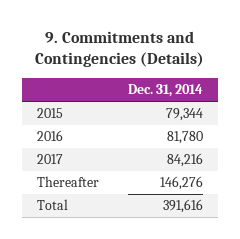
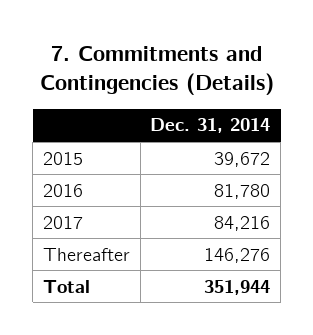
- 9. Commitments and Contingencies (Details)
+ 7. Commitments and Contingencies (Details)
- 2015 | 79,344
+ 2015 | 39,672
- Total | 391,616
+ Total | 351,944

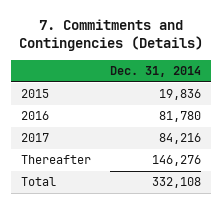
- 2015 | 39,672
+ 2015 | 19,836
- Total | 351,944
+ Total | 332,108

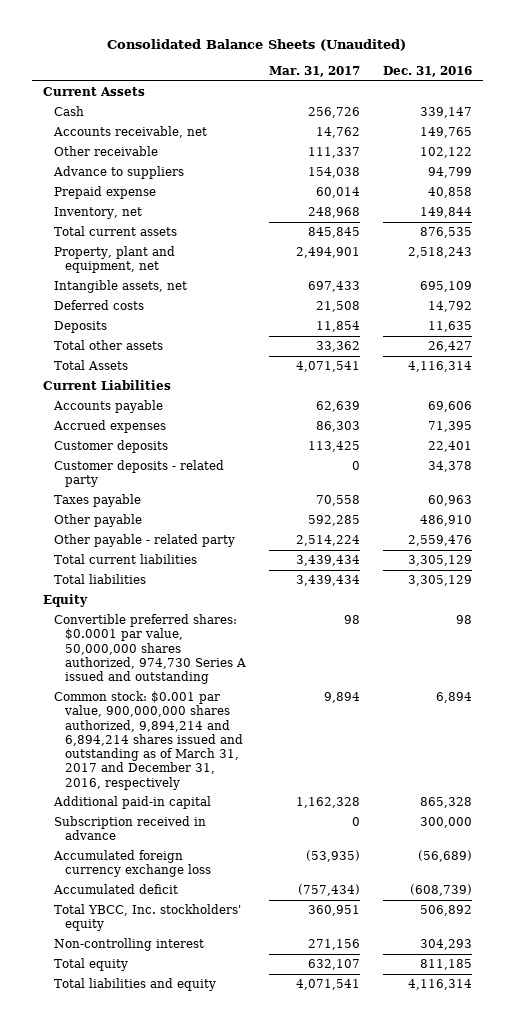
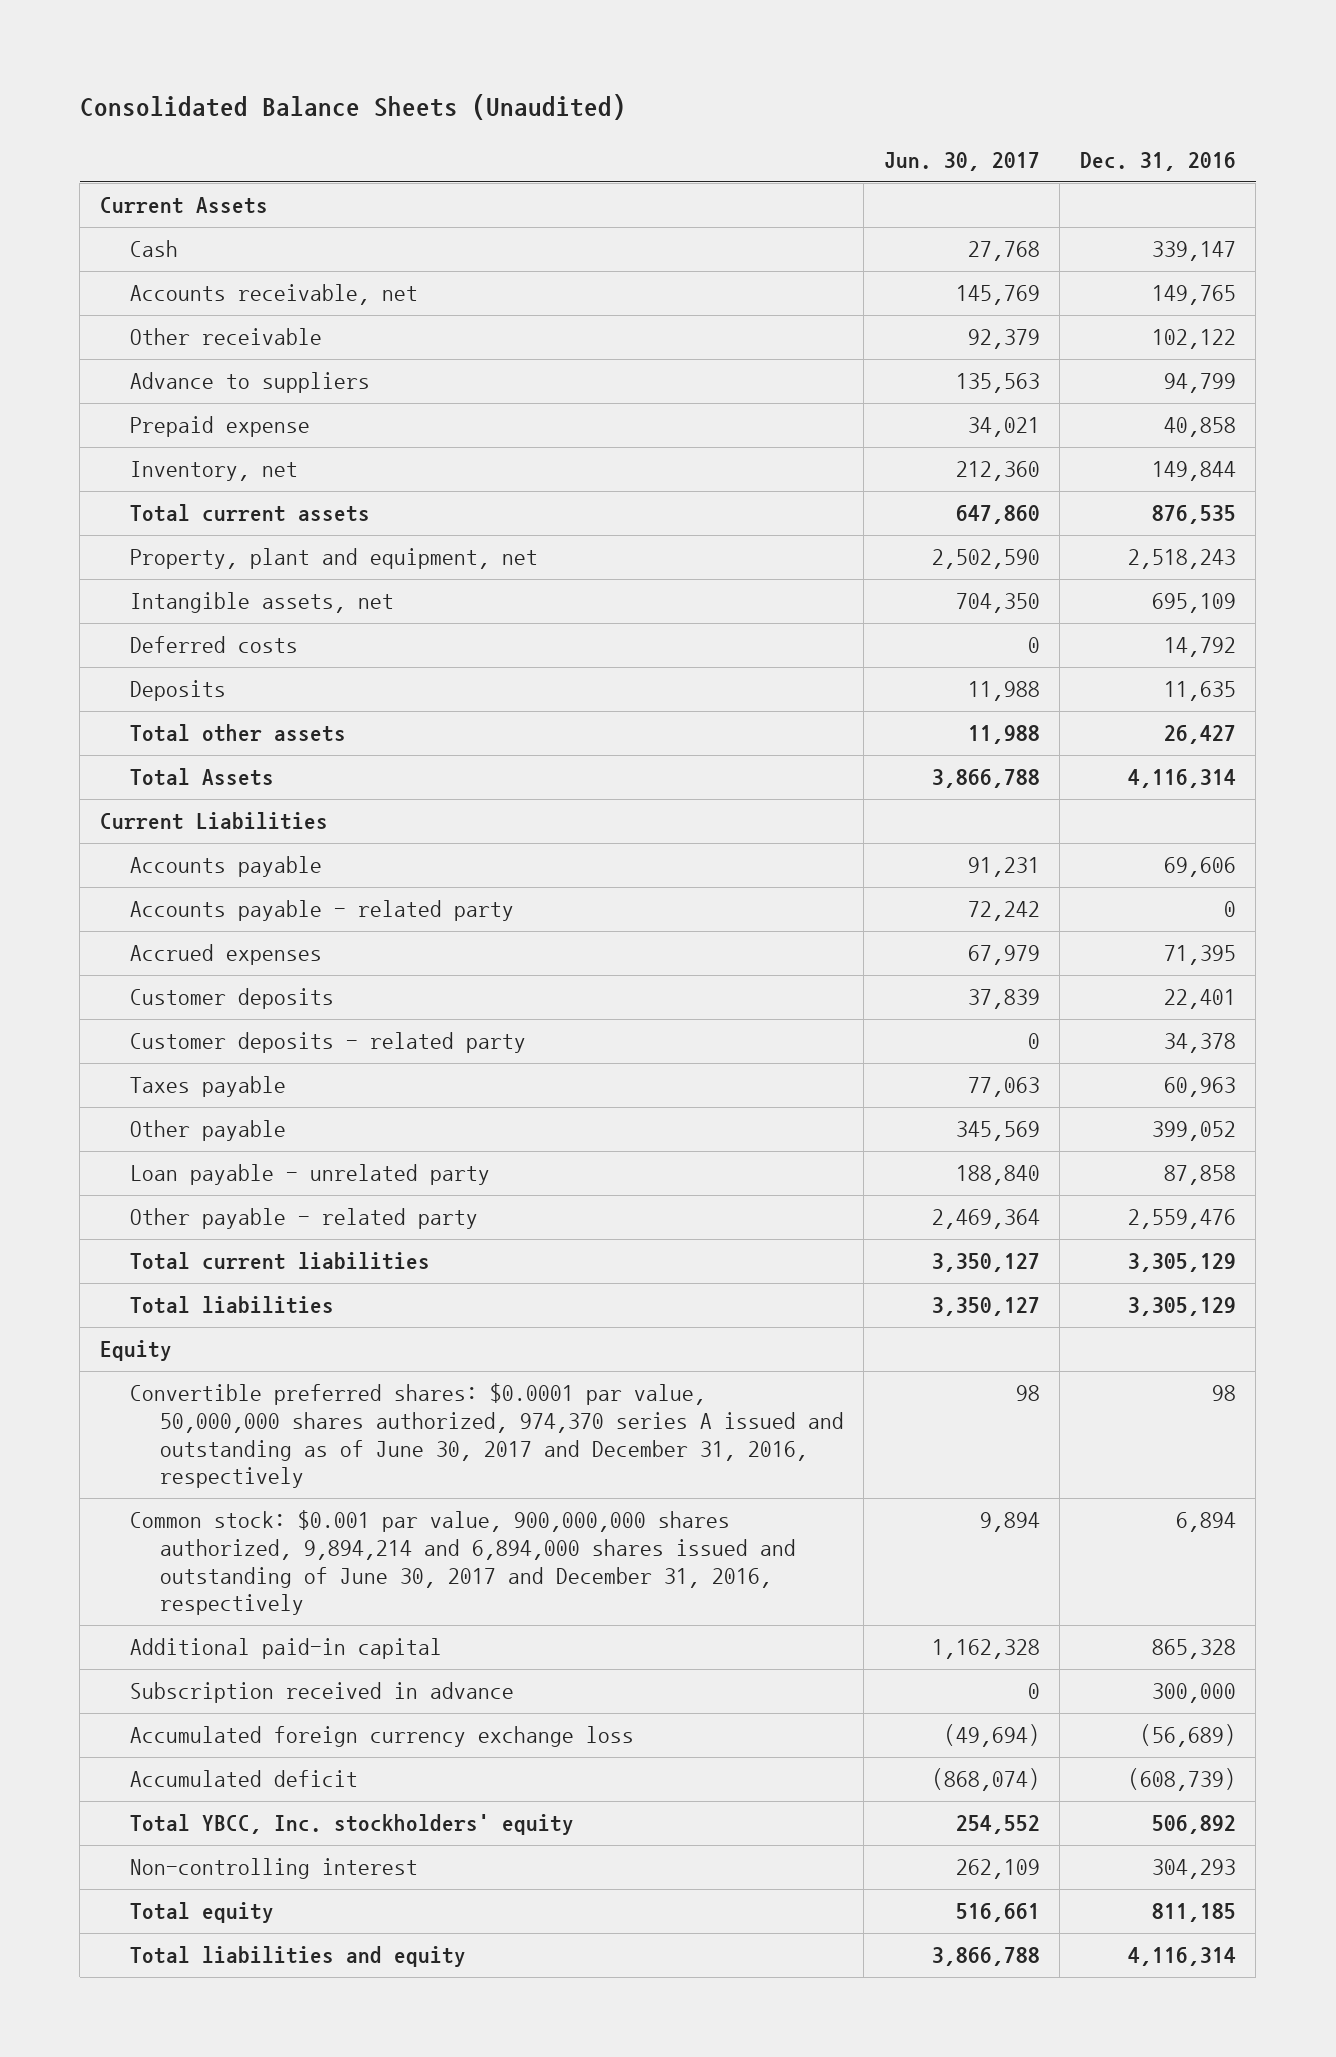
- | Mar. 31, 2017 | Dec. 31, 2016
+ | Jun. 30, 2017 | Dec. 31, 2016
+ Accounts payable - related party | 72,242 | 0
- Other payable | 592,285 | 486,910
+ Other payable | 345,569 | 399,052
+ Loan payable - unrelated party | 188,840 | 87,858
- Convertible preferred shares: $0.0001 par value, 50,000,000 shares authorized, 974,730 Series A issued and outstanding | 98 | 98
- Common stock: $0.001 par value, 900,000,000 shares authorized, 9,894,214 and 6,894,214 shares issued and outstanding as of March 31, 2017 and December 31, 2016, respectively | 9,894 | 6,894
+ Convertible preferred shares: $0.0001 par value, 50,000,000 shares authorized, 974,370 series A issued and outstanding as of June 30, 2017 and December 31, 2016, respectively | 98 | 98
+ Common stock: $0.001 par value, 900,000,000 shares authorized, 9,894,214 and 6,894,000 shares issued and outstanding of June 30, 2017 and December 31, 2016, respectively | 9,894 | 6,894

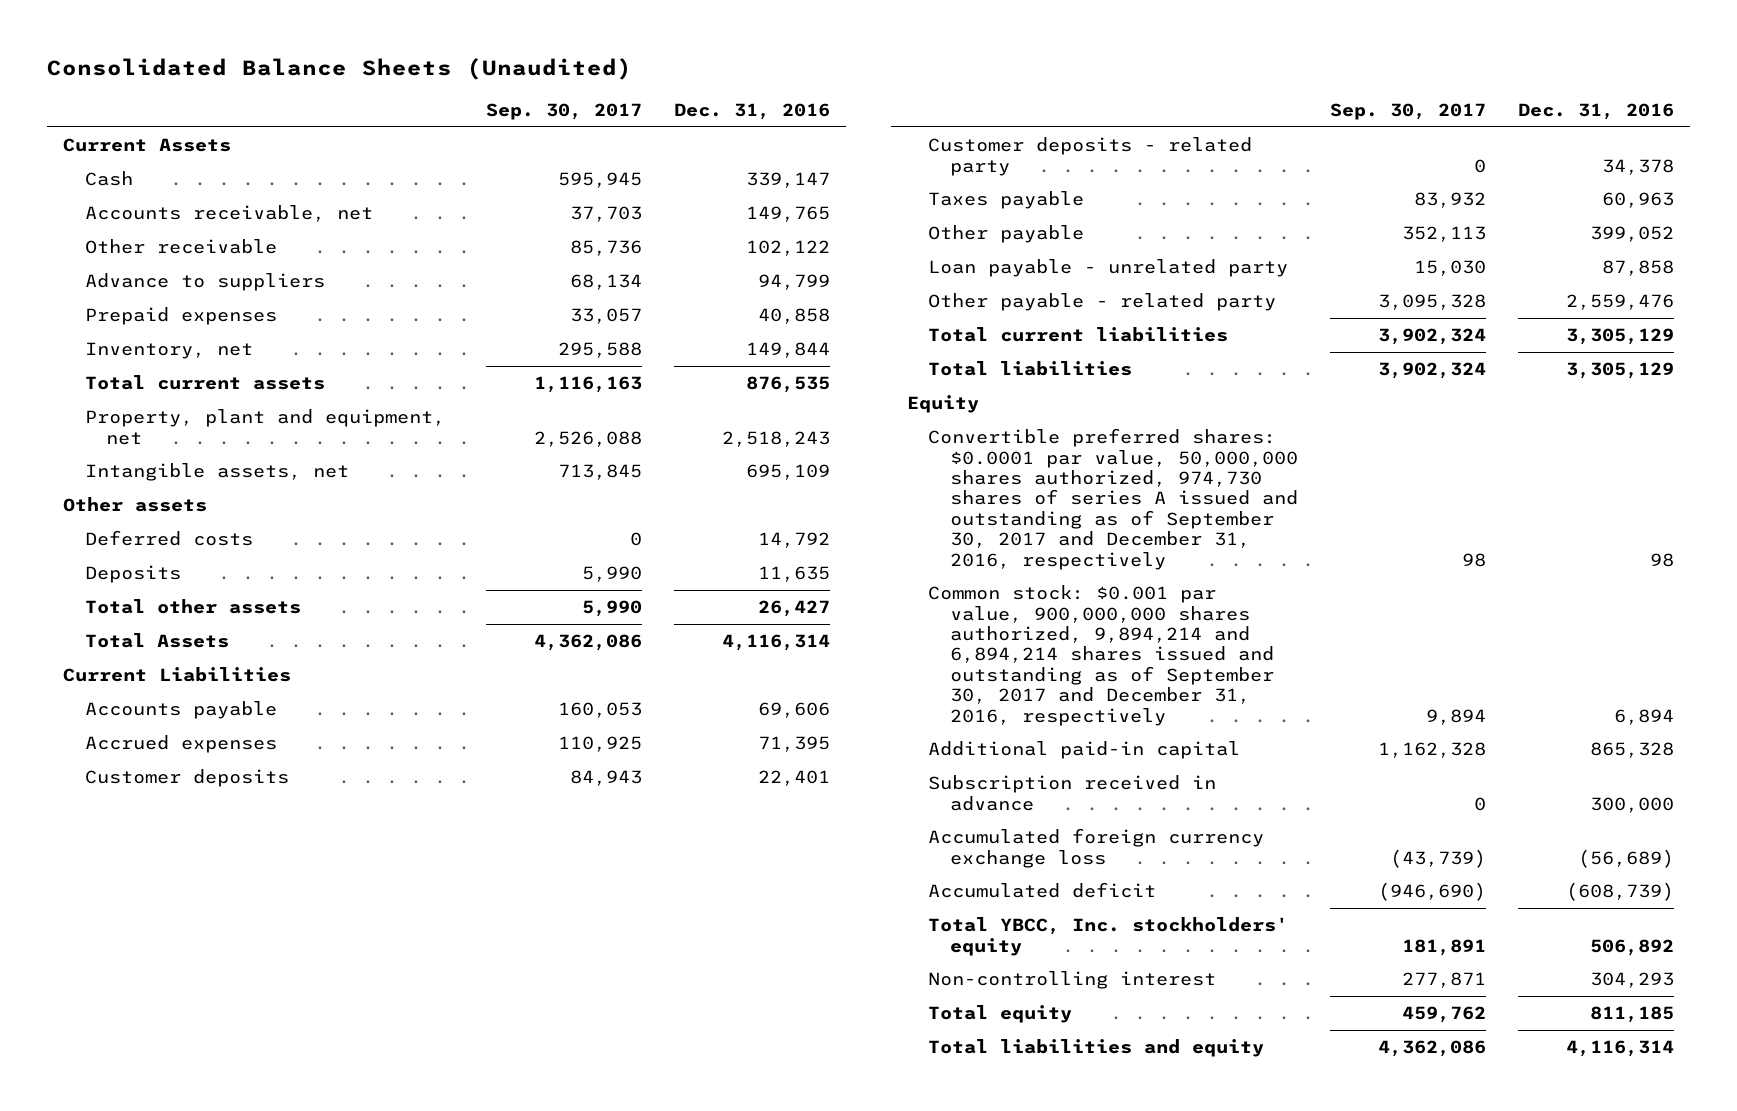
- | Jun. 30, 2017 | Dec. 31, 2016
+ | Sep. 30, 2017 | Dec. 31, 2016
- Prepaid expense | 34,021 | 40,858
+ Prepaid expenses | 33,057 | 40,858
+ Other assets
- Accounts payable - related party | 72,242 | 0
- Convertible preferred shares: $0.0001 par value, 50,000,000 shares authorized, 974,370 series A issued and outstanding as of June 30, 2017 and December 31, 2016, respectively | 98 | 98
- Common stock: $0.001 par value, 900,000,000 shares authorized, 9,894,214 and 6,894,000 shares issued and outstanding of June 30, 2017 and December 31, 2016, respectively | 9,894 | 6,894
+ Convertible preferred shares: $0.0001 par value, 50,000,000 shares authorized, 974,730 shares of series A issued and outstanding as of September 30, 2017 and December 31, 2016, respectively | 98 | 98
+ Common stock: $0.001 par value, 900,000,000 shares authorized, 9,894,214 and 6,894,214 shares issued and outstanding as of September 30, 2017 and December 31, 2016, respectively | 9,894 | 6,894

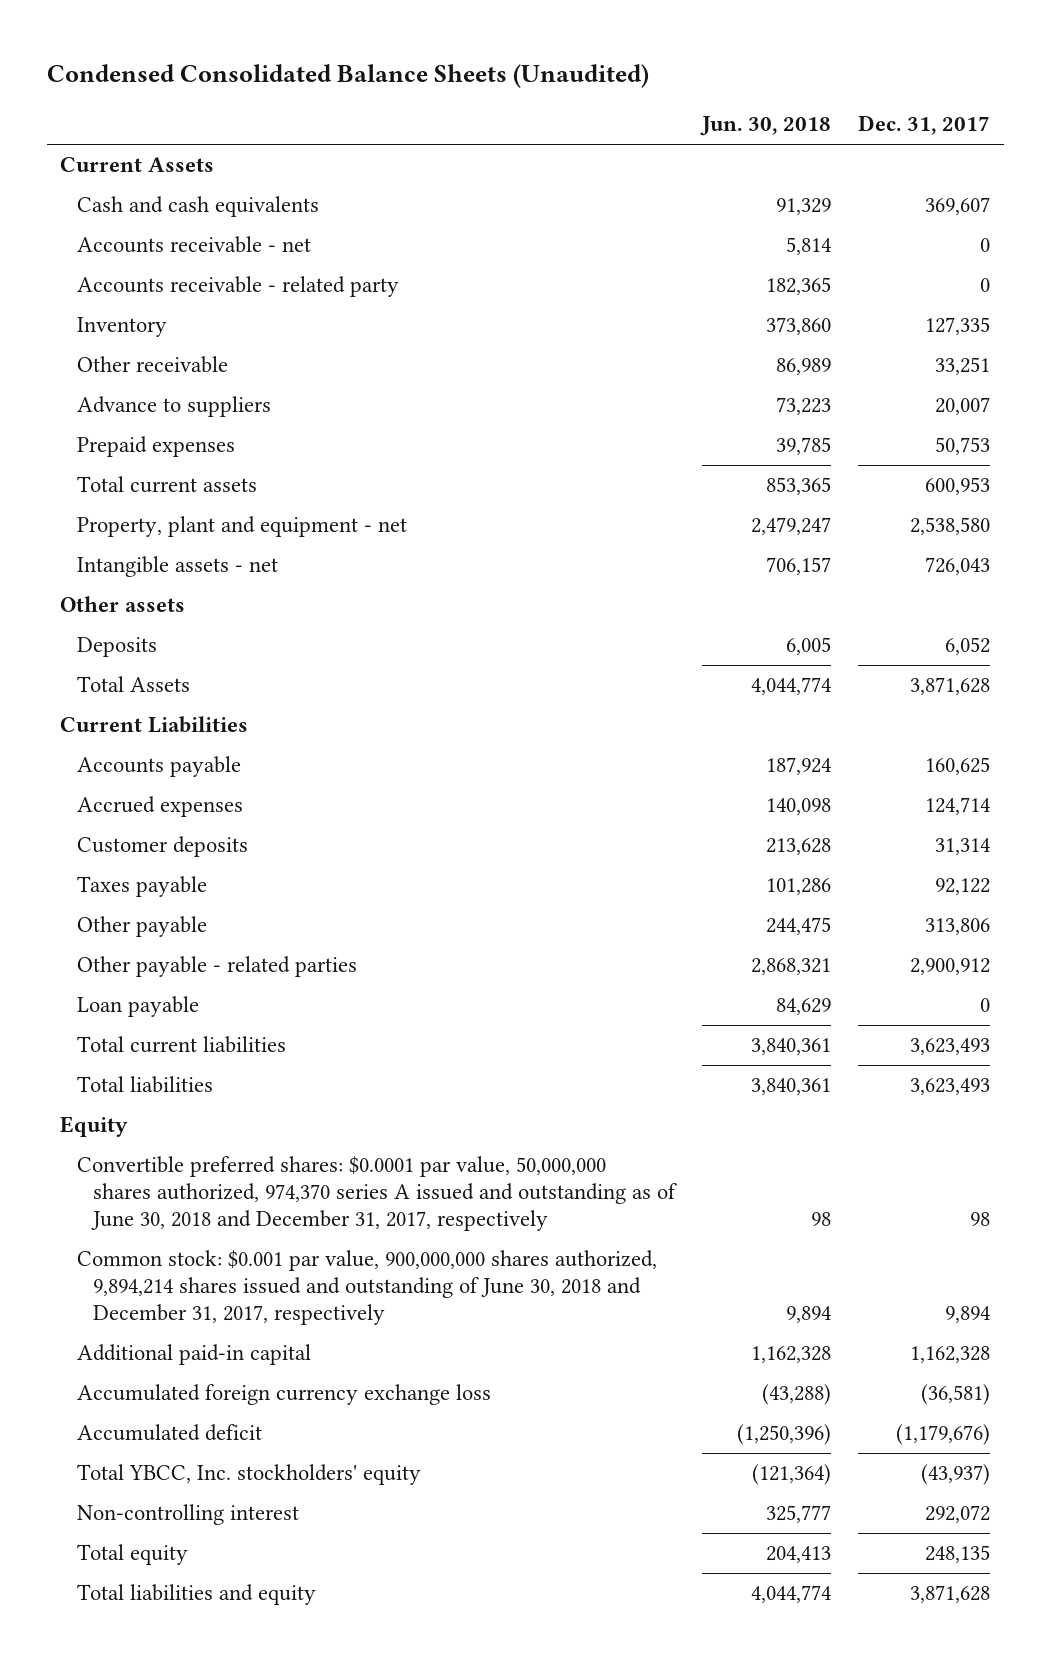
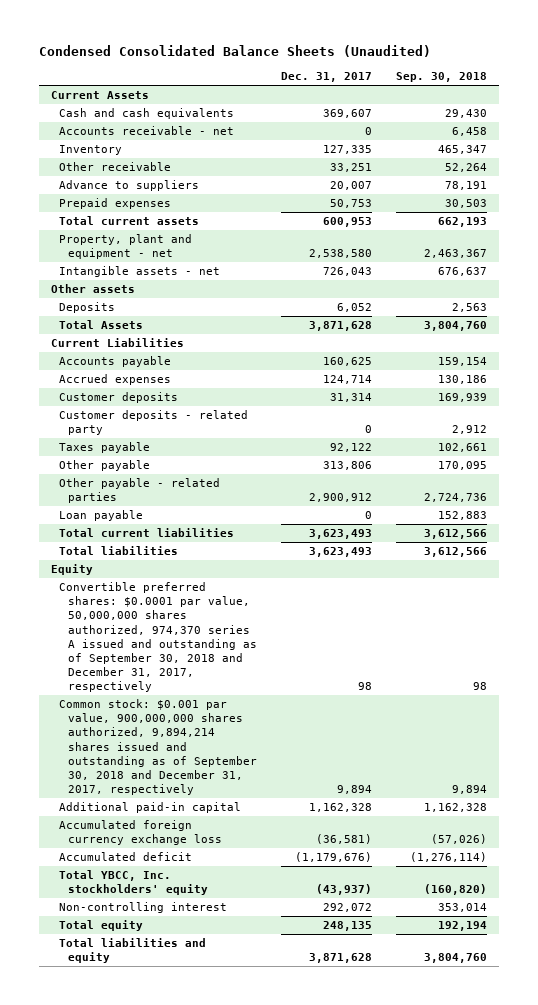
- | Jun. 30, 2018 | Dec. 31, 2017
+ | Dec. 31, 2017 | Sep. 30, 2018
- Accounts receivable - related party | 182,365 | 0
+ Customer deposits - related party | 0 | 2,912
- Convertible preferred shares: $0.0001 par value, 50,000,000 shares authorized, 974,370 series A issued and outstanding as of June 30, 2018 and December 31, 2017, respectively | 98 | 98
- Common stock: $0.001 par value, 900,000,000 shares authorized, 9,894,214 shares issued and outstanding of June 30, 2018 and December 31, 2017, respectively | 9,894 | 9,894
+ Convertible preferred shares: $0.0001 par value, 50,000,000 shares authorized, 974,370 series A issued and outstanding as of September 30, 2018 and December 31, 2017, respectively | 98 | 98
+ Common stock: $0.001 par value, 900,000,000 shares authorized, 9,894,214 shares issued and outstanding as of September 30, 2018 and December 31, 2017, respectively | 9,894 | 9,894

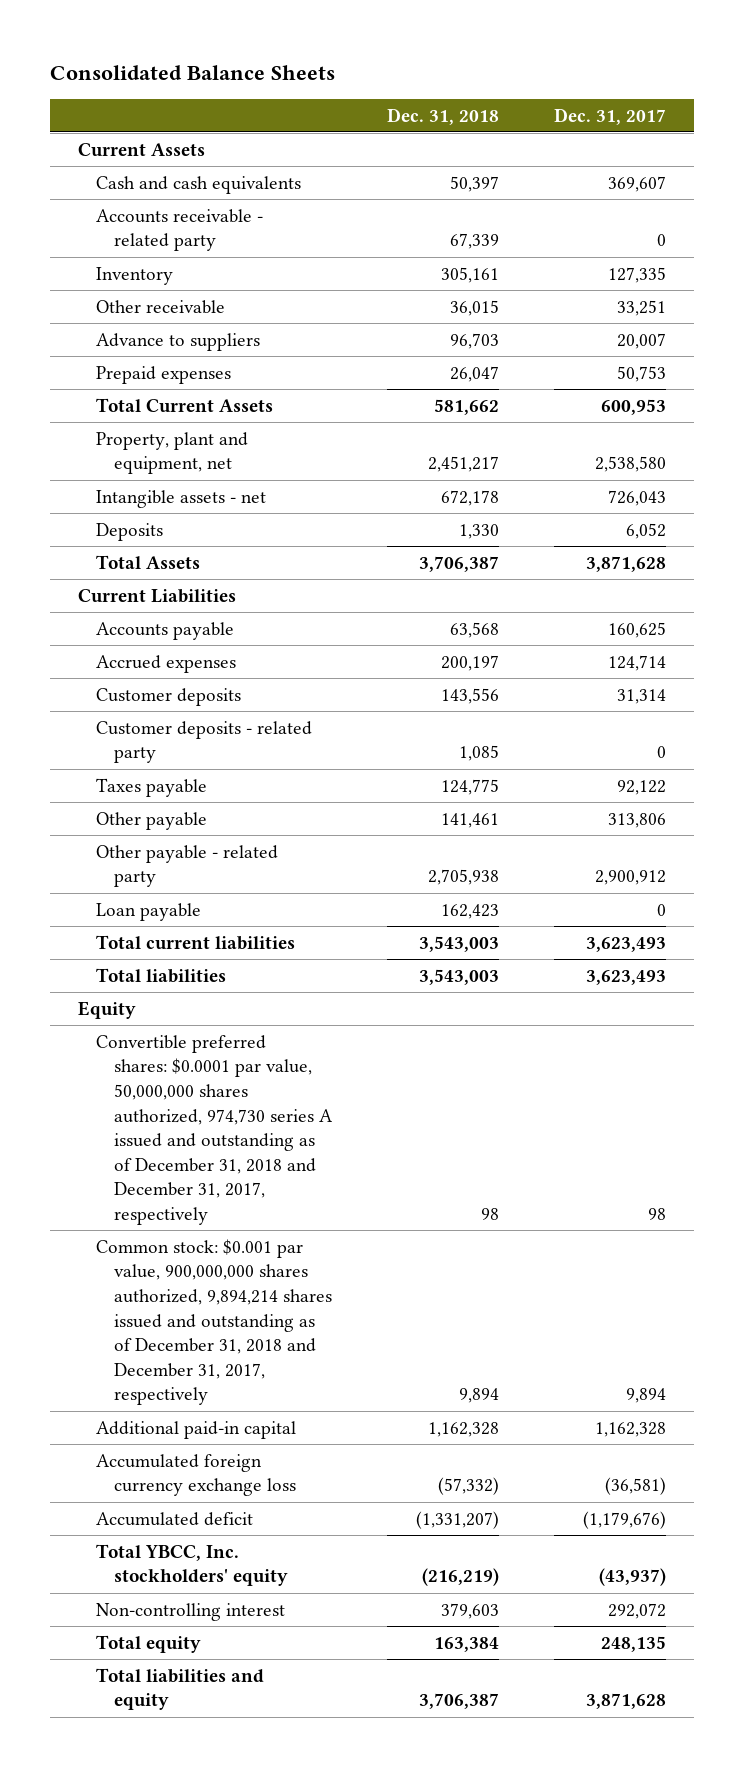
- Condensed Consolidated Balance Sheets (Unaudited)
+ Consolidated Balance Sheets
- | Dec. 31, 2017 | Sep. 30, 2018
+ | Dec. 31, 2018 | Dec. 31, 2017
- Accounts receivable - net | 0 | 6,458
+ Accounts receivable - related party | 67,339 | 0
- Total current assets | 600,953 | 662,193
- Property, plant and equipment - net | 2,538,580 | 2,463,367
+ Total Current Assets | 581,662 | 600,953
+ Property, plant and equipment, net | 2,451,217 | 2,538,580
- Other assets
- Other payable - related parties | 2,900,912 | 2,724,736
+ Other payable - related party | 2,705,938 | 2,900,912
- Convertible preferred shares: $0.0001 par value, 50,000,000 shares authorized, 974,370 series A issued and outstanding as of September 30, 2018 and December 31, 2017, respectively | 98 | 98
- Common stock: $0.001 par value, 900,000,000 shares authorized, 9,894,214 shares issued and outstanding as of September 30, 2018 and December 31, 2017, respectively | 9,894 | 9,894
+ Convertible preferred shares: $0.0001 par value, 50,000,000 shares authorized, 974,730 series A issued and outstanding as of December 31, 2018 and December 31, 2017, respectively | 98 | 98
+ Common stock: $0.001 par value, 900,000,000 shares authorized, 9,894,214 shares issued and outstanding as of December 31, 2018 and December 31, 2017, respectively | 9,894 | 9,894

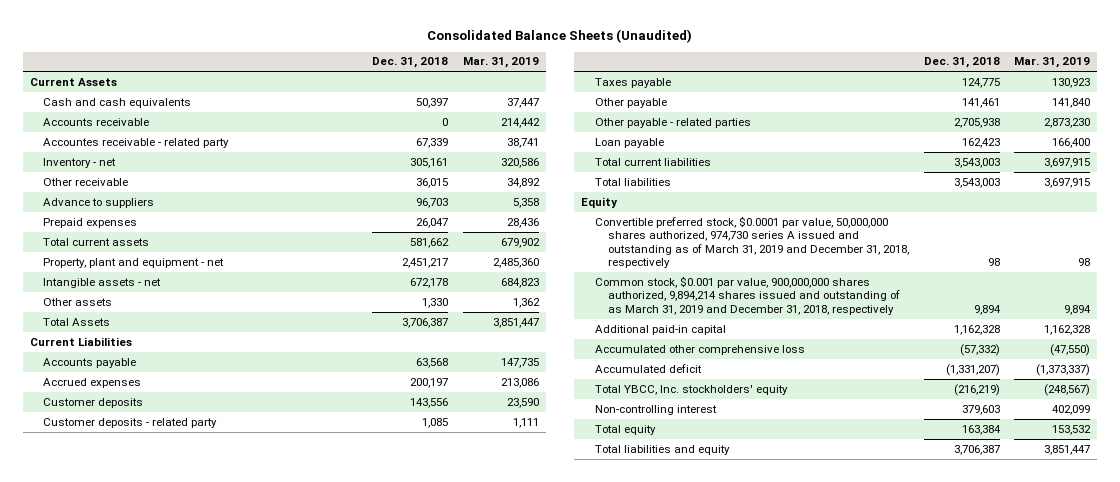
- Consolidated Balance Sheets
+ Consolidated Balance Sheets (Unaudited)
- | Dec. 31, 2018 | Dec. 31, 2017
+ | Dec. 31, 2018 | Mar. 31, 2019
- Accounts receivable - related party | 67,339 | 0
- Inventory | 305,161 | 127,335
+ Accounts receivable | 0 | 214,442
+ Accountes receivable - related party | 67,339 | 38,741
+ Inventory - net | 305,161 | 320,586
- Total Current Assets | 581,662 | 600,953
- Property, plant and equipment, net | 2,451,217 | 2,538,580
+ Total current assets | 581,662 | 679,902
+ Property, plant and equipment - net | 2,451,217 | 2,485,360
- Deposits | 1,330 | 6,052
+ Other assets | 1,330 | 1,362
- Other payable - related party | 2,705,938 | 2,900,912
+ Other payable - related parties | 2,705,938 | 2,873,230
- Convertible preferred shares: $0.0001 par value, 50,000,000 shares authorized, 974,730 series A issued and outstanding as of December 31, 2018 and December 31, 2017, respectively | 98 | 98
- Common stock: $0.001 par value, 900,000,000 shares authorized, 9,894,214 shares issued and outstanding as of December 31, 2018 and December 31, 2017, respectively | 9,894 | 9,894
+ Convertible preferred stock, $0.0001 par value, 50,000,000 shares authorized, 974,730 series A issued and outstanding as of March 31, 2019 and December 31, 2018, respectively | 98 | 98
+ Common stock, $0.001 par value, 900,000,000 shares authorized, 9,894,214 shares issued and outstanding of as March 31, 2019 and December 31, 2018, respectively | 9,894 | 9,894
- Accumulated foreign currency exchange loss | (57,332) | (36,581)
+ Accumulated other comprehensive loss | (57,332) | (47,550)

